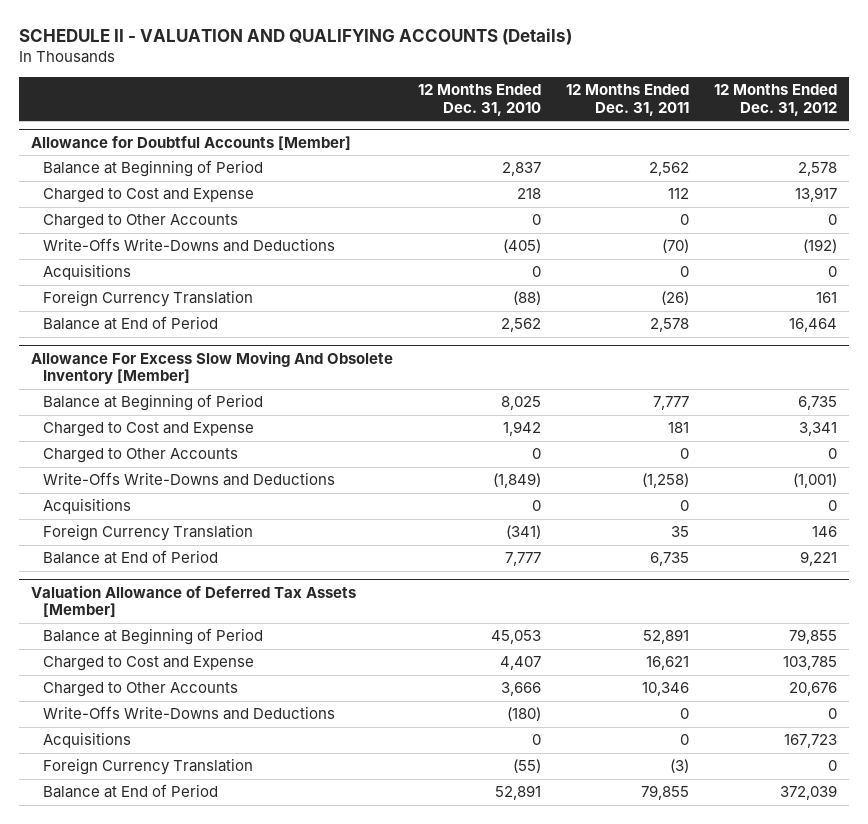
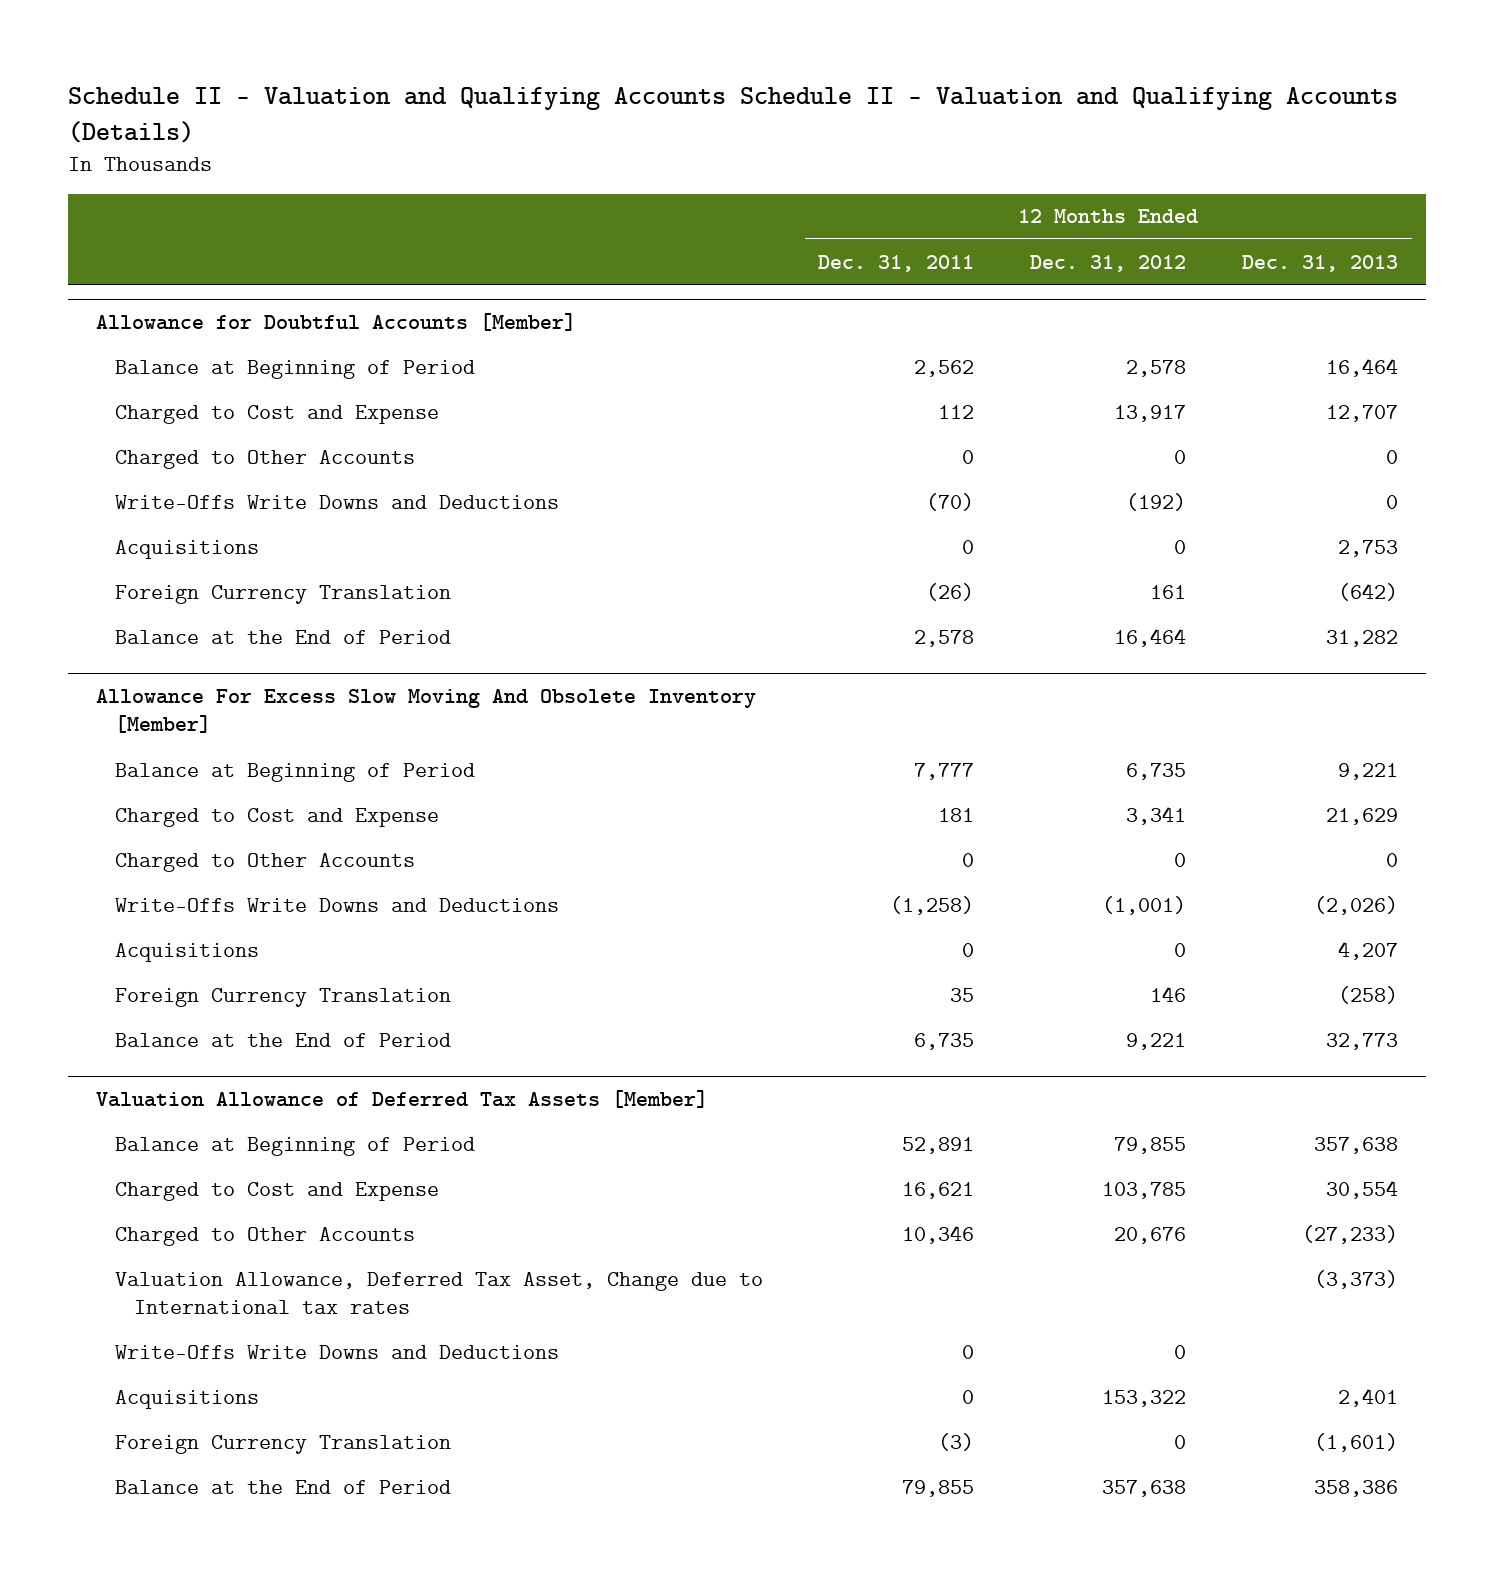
- SCHEDULE II - VALUATION AND QUALIFYING ACCOUNTS (Details)
+ Schedule II - Valuation and Qualifying Accounts Schedule II - Valuation and Qualifying Accounts (Details)
- | 12 Months Ended Dec. 31, 2010 | 12 Months Ended Dec. 31, 2011 | 12 Months Ended Dec. 31, 2012
+ | 12 Months Ended Dec. 31, 2011 | 12 Months Ended Dec. 31, 2012 | 12 Months Ended Dec. 31, 2013
@ Allowance for Doubtful Accounts [Member]
- Write-Offs Write-Downs and Deductions | (405) | (70) | (192)
+ Write-Offs Write Downs and Deductions | (70) | (192) | 0
- Balance at End of Period | 2,562 | 2,578 | 16,464
+ Balance at the End of Period | 2,578 | 16,464 | 31,282
@ Allowance For Excess Slow Moving And Obsolete Inventory [Member]
- Write-Offs Write-Downs and Deductions | (1,849) | (1,258) | (1,001)
+ Write-Offs Write Downs and Deductions | (1,258) | (1,001) | (2,026)
- Balance at End of Period | 7,777 | 6,735 | 9,221
+ Balance at the End of Period | 6,735 | 9,221 | 32,773
@ Valuation Allowance of Deferred Tax Assets [Member]
- Write-Offs Write-Downs and Deductions | (180) | 0 | 0
- Acquisitions | 0 | 0 | 167,723
+ Valuation Allowance, Deferred Tax Asset, Change due to International tax rates | | | (3,373)
+ Write-Offs Write Downs and Deductions | 0 | 0 |
+ Acquisitions | 0 | 153,322 | 2,401
- Balance at End of Period | 52,891 | 79,855 | 372,039
+ Balance at the End of Period | 79,855 | 357,638 | 358,386

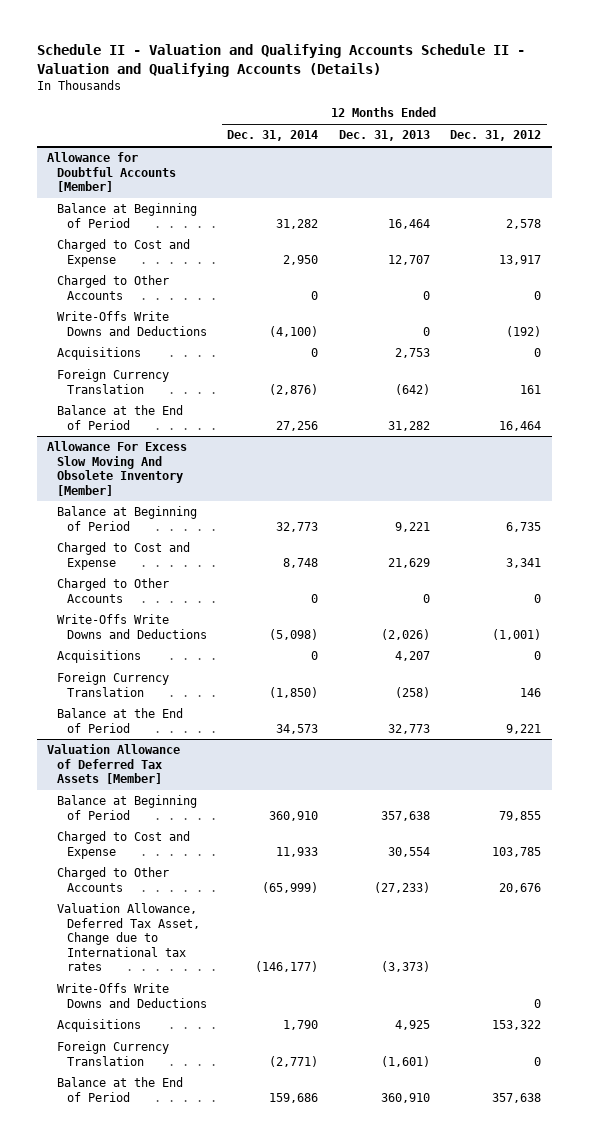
- | 12 Months Ended Dec. 31, 2011 | 12 Months Ended Dec. 31, 2012 | 12 Months Ended Dec. 31, 2013
+ | 12 Months Ended Dec. 31, 2014 | 12 Months Ended Dec. 31, 2013 | 12 Months Ended Dec. 31, 2012
@ Valuation Allowance of Deferred Tax Assets [Member]
- Acquisitions | 0 | 153,322 | 2,401
+ Acquisitions | 1,790 | 4,925 | 153,322
- Balance at the End of Period | 79,855 | 357,638 | 358,386
+ Balance at the End of Period | 159,686 | 360,910 | 357,638

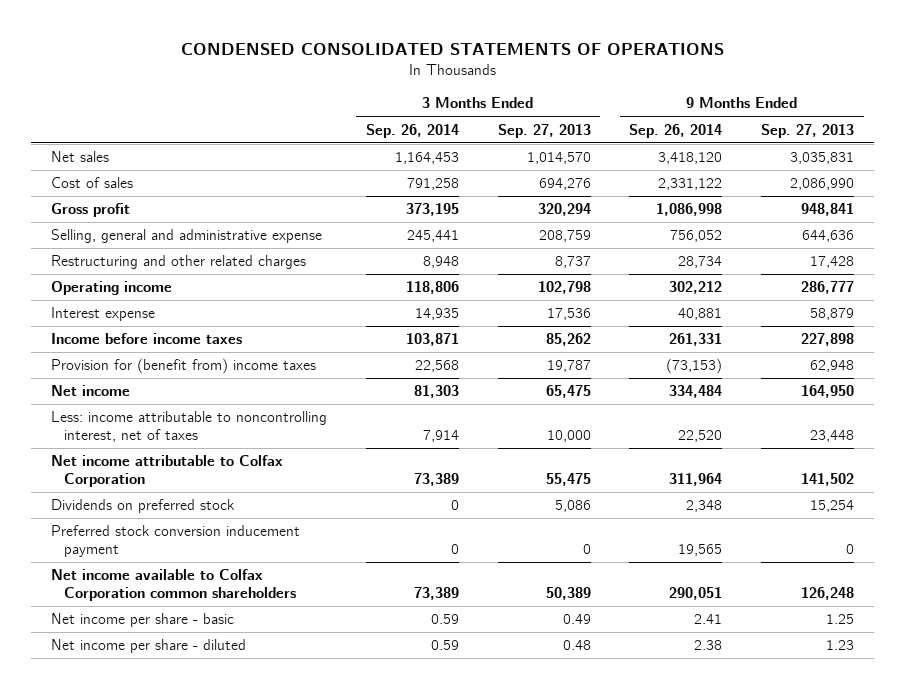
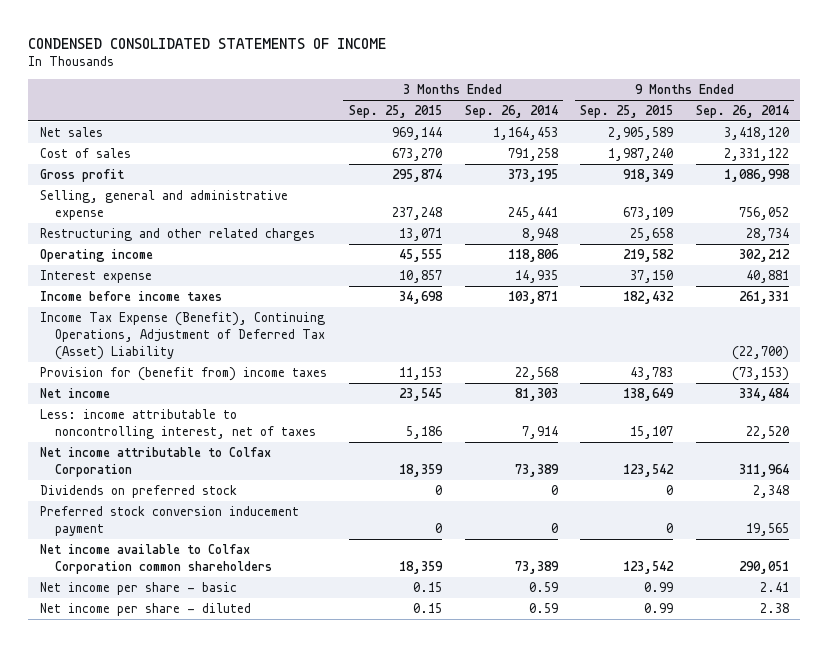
- CONDENSED CONSOLIDATED STATEMENTS OF OPERATIONS
+ CONDENSED CONSOLIDATED STATEMENTS OF INCOME
- | 3 Months Ended Sep. 26, 2014 | 3 Months Ended Sep. 27, 2013 | 9 Months Ended Sep. 26, 2014 | 9 Months Ended Sep. 27, 2013
+ | 3 Months Ended Sep. 25, 2015 | 3 Months Ended Sep. 26, 2014 | 9 Months Ended Sep. 25, 2015 | 9 Months Ended Sep. 26, 2014
+ Income Tax Expense (Benefit), Continuing Operations, Adjustment of Deferred Tax (Asset) Liability | | | | (22,700)

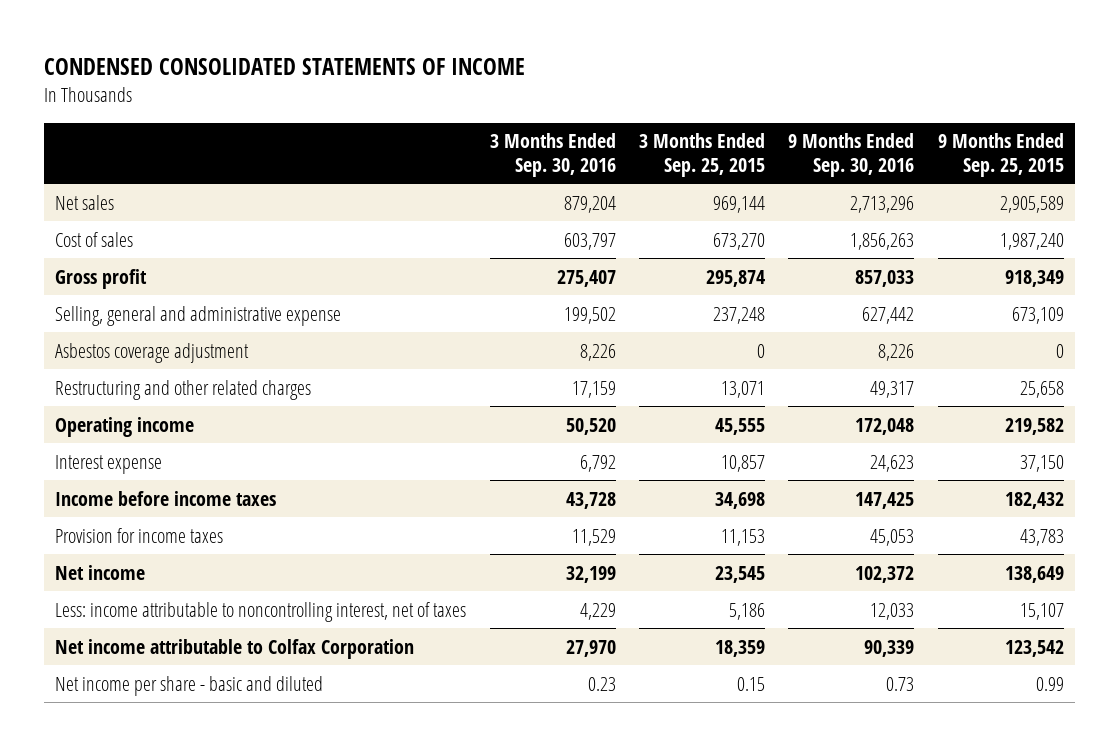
- | 3 Months Ended Sep. 25, 2015 | 3 Months Ended Sep. 26, 2014 | 9 Months Ended Sep. 25, 2015 | 9 Months Ended Sep. 26, 2014
+ | 3 Months Ended Sep. 30, 2016 | 3 Months Ended Sep. 25, 2015 | 9 Months Ended Sep. 30, 2016 | 9 Months Ended Sep. 25, 2015
+ Asbestos coverage adjustment | 8,226 | 0 | 8,226 | 0
- Income Tax Expense (Benefit), Continuing Operations, Adjustment of Deferred Tax (Asset) Liability | | | | (22,700)
- Provision for (benefit from) income taxes | 11,153 | 22,568 | 43,783 | (73,153)
+ Provision for income taxes | 11,529 | 11,153 | 45,053 | 43,783
- Dividends on preferred stock | 0 | 0 | 0 | 2,348
- Preferred stock conversion inducement payment | 0 | 0 | 0 | 19,565
- Net income available to Colfax Corporation common shareholders | 18,359 | 73,389 | 123,542 | 290,051
- Net income per share - basic | 0.15 | 0.59 | 0.99 | 2.41
- Net income per share - diluted | 0.15 | 0.59 | 0.99 | 2.38
+ Net income per share - basic and diluted | 0.23 | 0.15 | 0.73 | 0.99

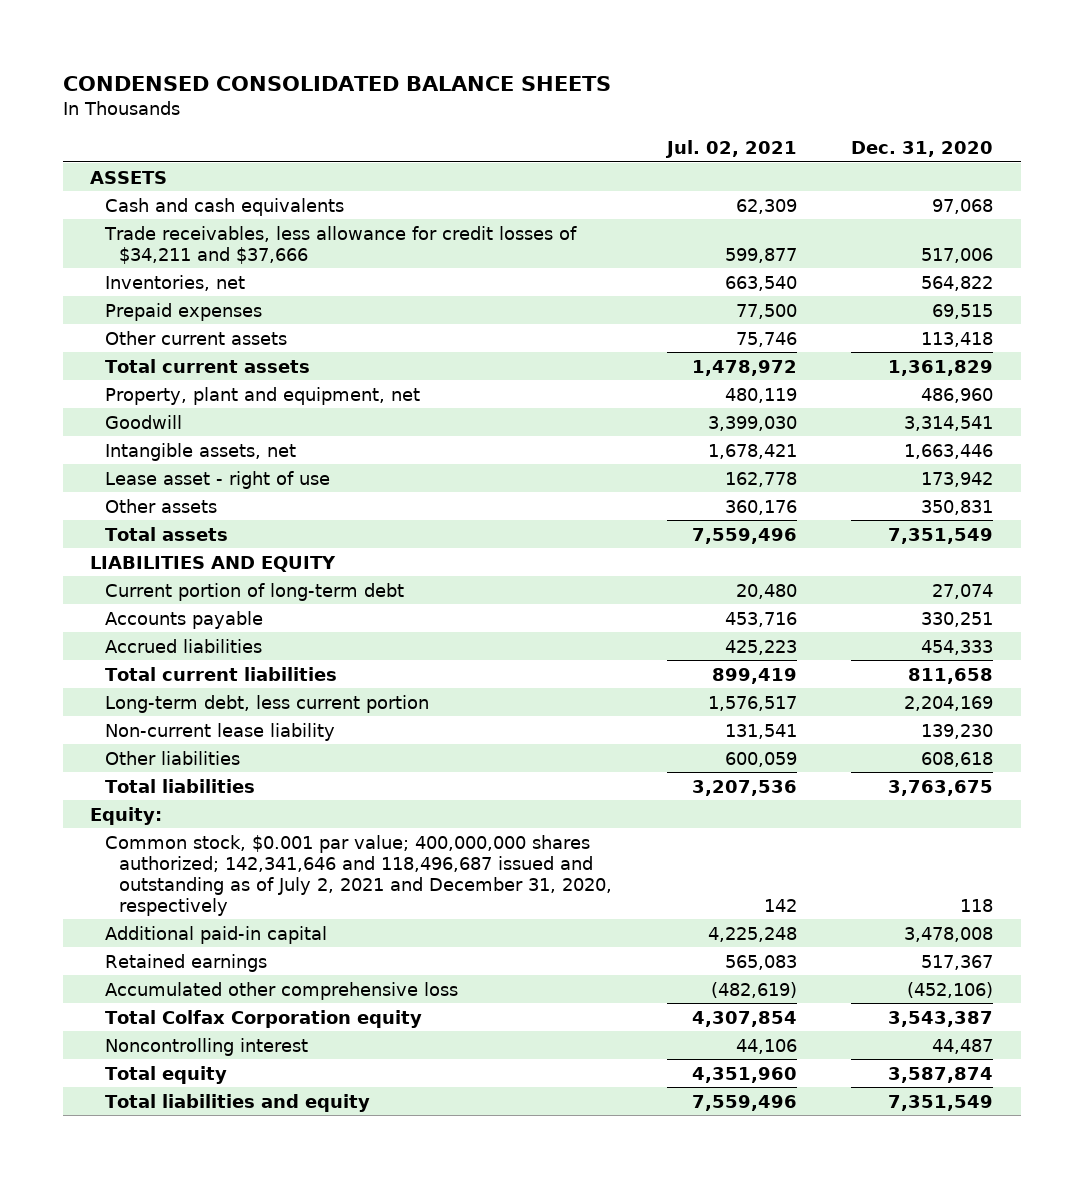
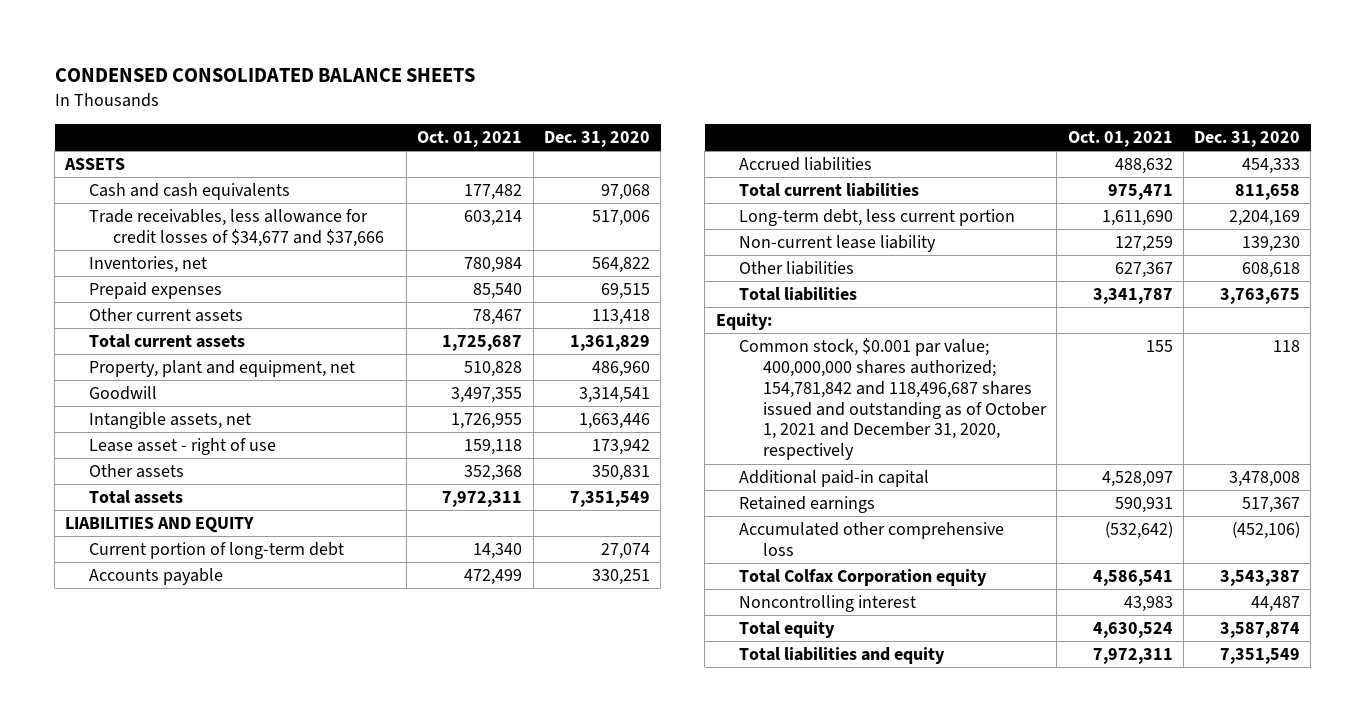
- | Jul. 02, 2021 | Dec. 31, 2020
+ | Oct. 01, 2021 | Dec. 31, 2020
- Trade receivables, less allowance for credit losses of $34,211 and $37,666 | 599,877 | 517,006
+ Trade receivables, less allowance for credit losses of $34,677 and $37,666 | 603,214 | 517,006
- Common stock, $0.001 par value; 400,000,000 shares authorized; 142,341,646 and 118,496,687 issued and outstanding as of July 2, 2021 and December 31, 2020, respectively | 142 | 118
+ Common stock, $0.001 par value; 400,000,000 shares authorized; 154,781,842 and 118,496,687 shares issued and outstanding as of October 1, 2021 and December 31, 2020, respectively | 155 | 118

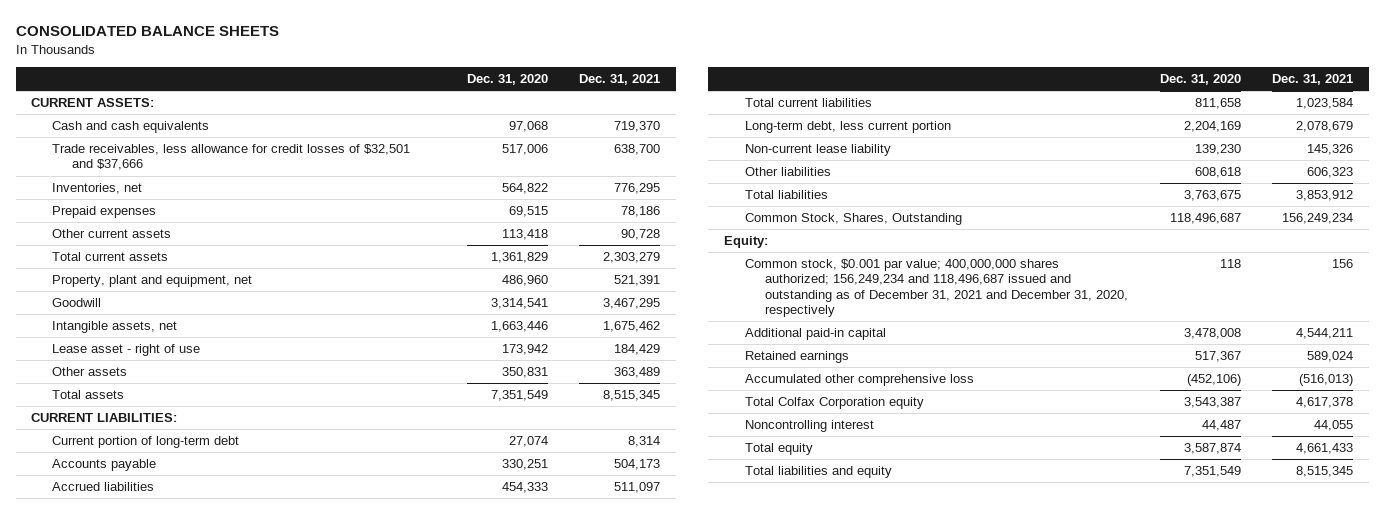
- CONDENSED CONSOLIDATED BALANCE SHEETS
+ CONSOLIDATED BALANCE SHEETS
- | Oct. 01, 2021 | Dec. 31, 2020
+ | Dec. 31, 2020 | Dec. 31, 2021
- ASSETS
+ CURRENT ASSETS:
- Trade receivables, less allowance for credit losses of $34,677 and $37,666 | 603,214 | 517,006
+ Trade receivables, less allowance for credit losses of $32,501 and $37,666 | 517,006 | 638,700
- LIABILITIES AND EQUITY
+ CURRENT LIABILITIES:
+ Common Stock, Shares, Outstanding | 118,496,687 | 156,249,234
- Common stock, $0.001 par value; 400,000,000 shares authorized; 154,781,842 and 118,496,687 shares issued and outstanding as of October 1, 2021 and December 31, 2020, respectively | 155 | 118
+ Common stock, $0.001 par value; 400,000,000 shares authorized; 156,249,234 and 118,496,687 issued and outstanding as of December 31, 2021 and December 31, 2020, respectively | 118 | 156

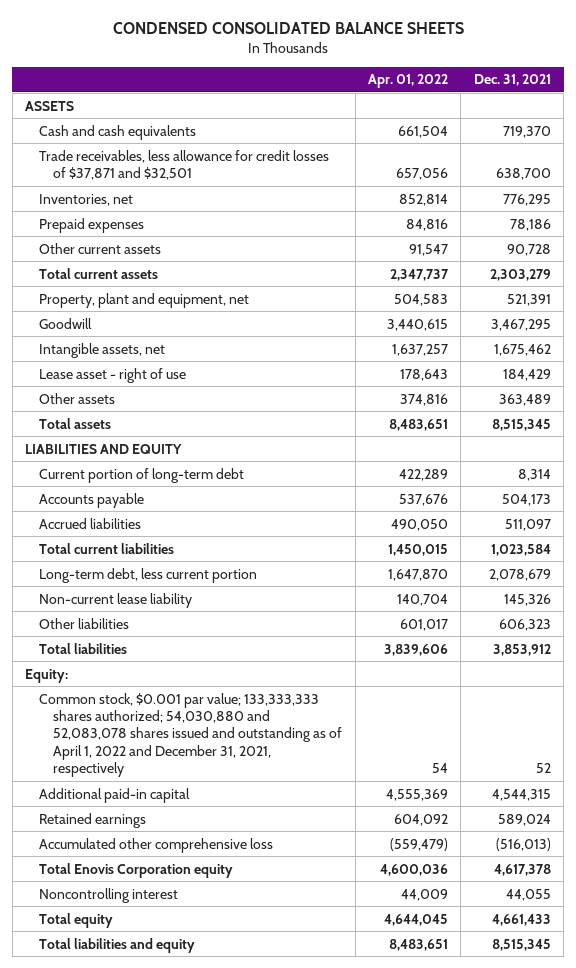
- CONSOLIDATED BALANCE SHEETS
+ CONDENSED CONSOLIDATED BALANCE SHEETS
- | Dec. 31, 2020 | Dec. 31, 2021
+ | Apr. 01, 2022 | Dec. 31, 2021
- CURRENT ASSETS:
+ ASSETS
- Trade receivables, less allowance for credit losses of $32,501 and $37,666 | 517,006 | 638,700
+ Trade receivables, less allowance for credit losses of $37,871 and $32,501 | 657,056 | 638,700
- CURRENT LIABILITIES:
+ LIABILITIES AND EQUITY
- Common Stock, Shares, Outstanding | 118,496,687 | 156,249,234
- Common stock, $0.001 par value; 400,000,000 shares authorized; 156,249,234 and 118,496,687 issued and outstanding as of December 31, 2021 and December 31, 2020, respectively | 118 | 156
- Additional paid-in capital | 3,478,008 | 4,544,211
+ Common stock, $0.001 par value; 133,333,333 shares authorized; 54,030,880 and 52,083,078 shares issued and outstanding as of April 1, 2022 and December 31, 2021, respectively | 54 | 52
+ Additional paid-in capital | 4,555,369 | 4,544,315
- Total Colfax Corporation equity | 3,543,387 | 4,617,378
+ Total Enovis Corporation equity | 4,600,036 | 4,617,378

